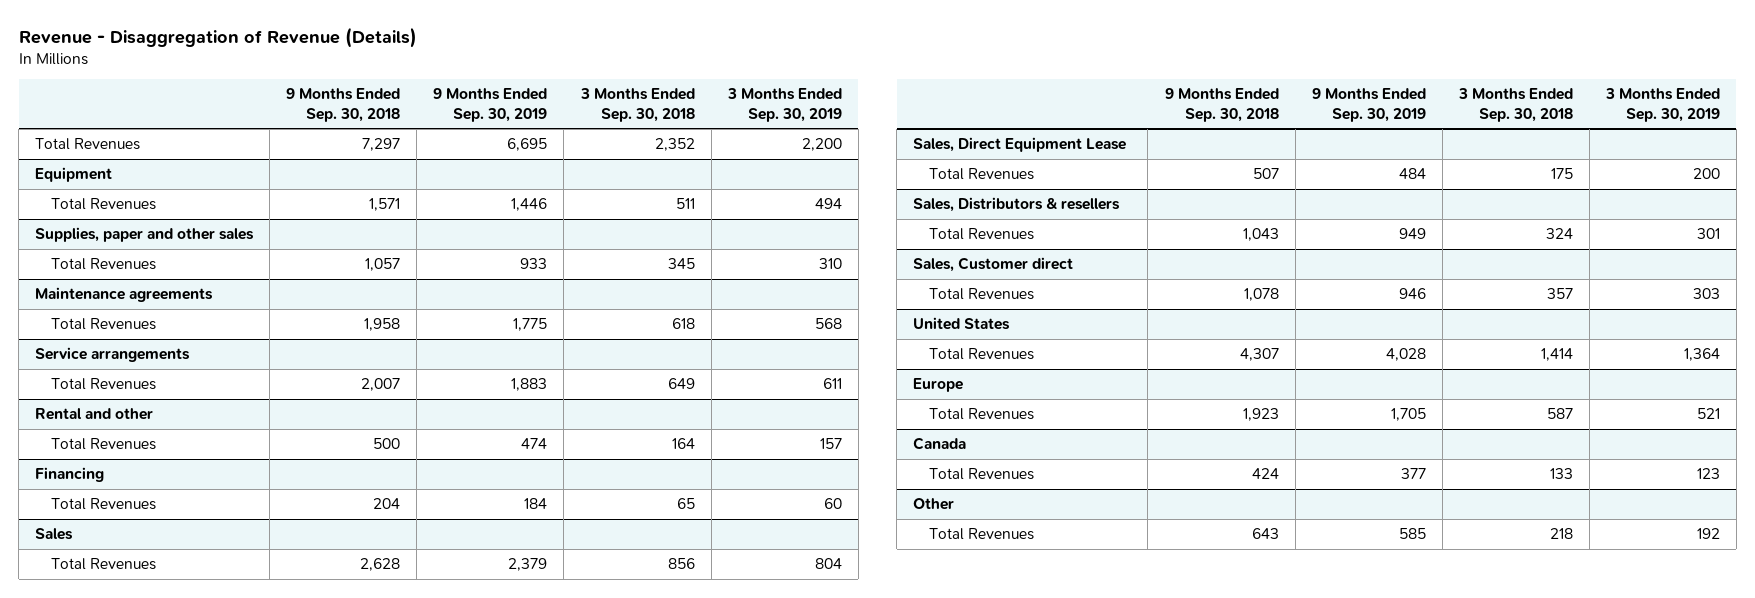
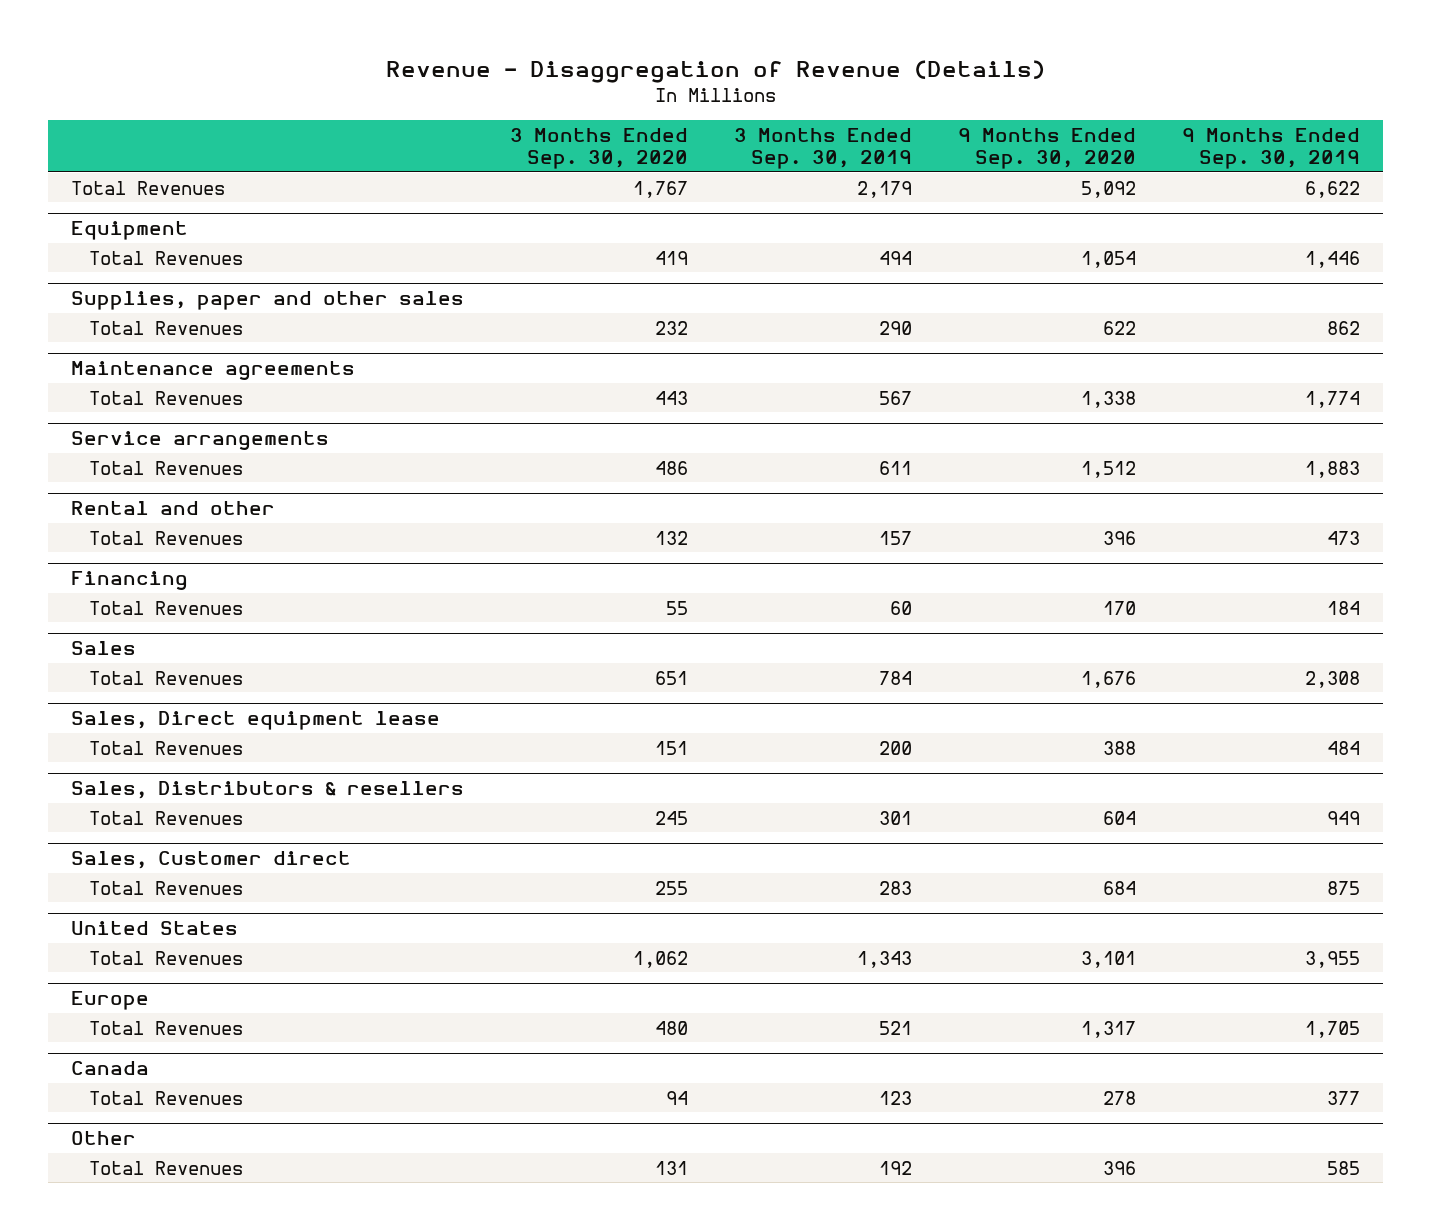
- | 9 Months Ended Sep. 30, 2018 | 9 Months Ended Sep. 30, 2019 | 3 Months Ended Sep. 30, 2018 | 3 Months Ended Sep. 30, 2019
+ | 3 Months Ended Sep. 30, 2020 | 3 Months Ended Sep. 30, 2019 | 9 Months Ended Sep. 30, 2020 | 9 Months Ended Sep. 30, 2019
- Total Revenues | 7,297 | 6,695 | 2,352 | 2,200
+ Total Revenues | 1,767 | 2,179 | 5,092 | 6,622
@ Supplies, paper and other sales
- Total Revenues | 1,057 | 933 | 345 | 310
+ Total Revenues | 232 | 290 | 622 | 862
@ Maintenance agreements
- Total Revenues | 1,958 | 1,775 | 618 | 568
+ Total Revenues | 443 | 567 | 1,338 | 1,774
@ Rental and other
- Total Revenues | 500 | 474 | 164 | 157
+ Total Revenues | 132 | 157 | 396 | 473
@ Sales
- Total Revenues | 2,628 | 2,379 | 856 | 804
- Sales, Direct Equipment Lease
@ Sales
+ Total Revenues | 651 | 784 | 1,676 | 2,308
+ Sales, Direct equipment lease
@ Sales, Customer direct
- Total Revenues | 1,078 | 946 | 357 | 303
+ Total Revenues | 255 | 283 | 684 | 875
@ United States
- Total Revenues | 4,307 | 4,028 | 1,414 | 1,364
+ Total Revenues | 1,062 | 1,343 | 3,101 | 3,955

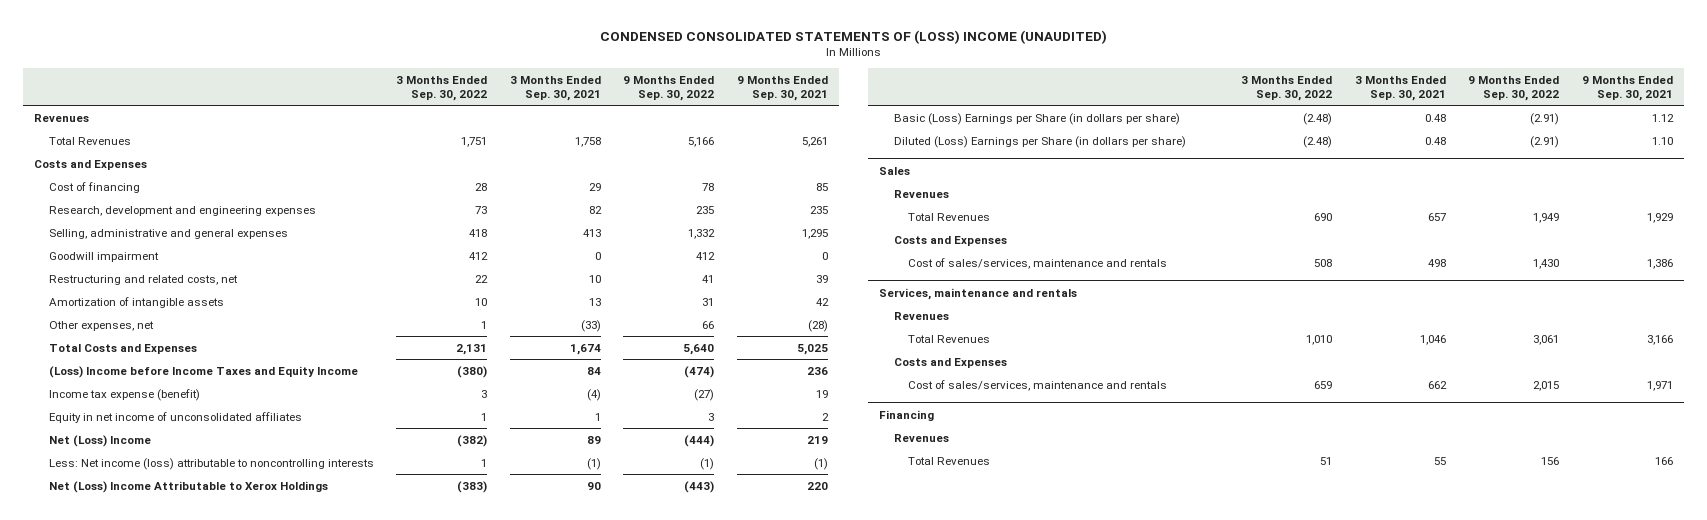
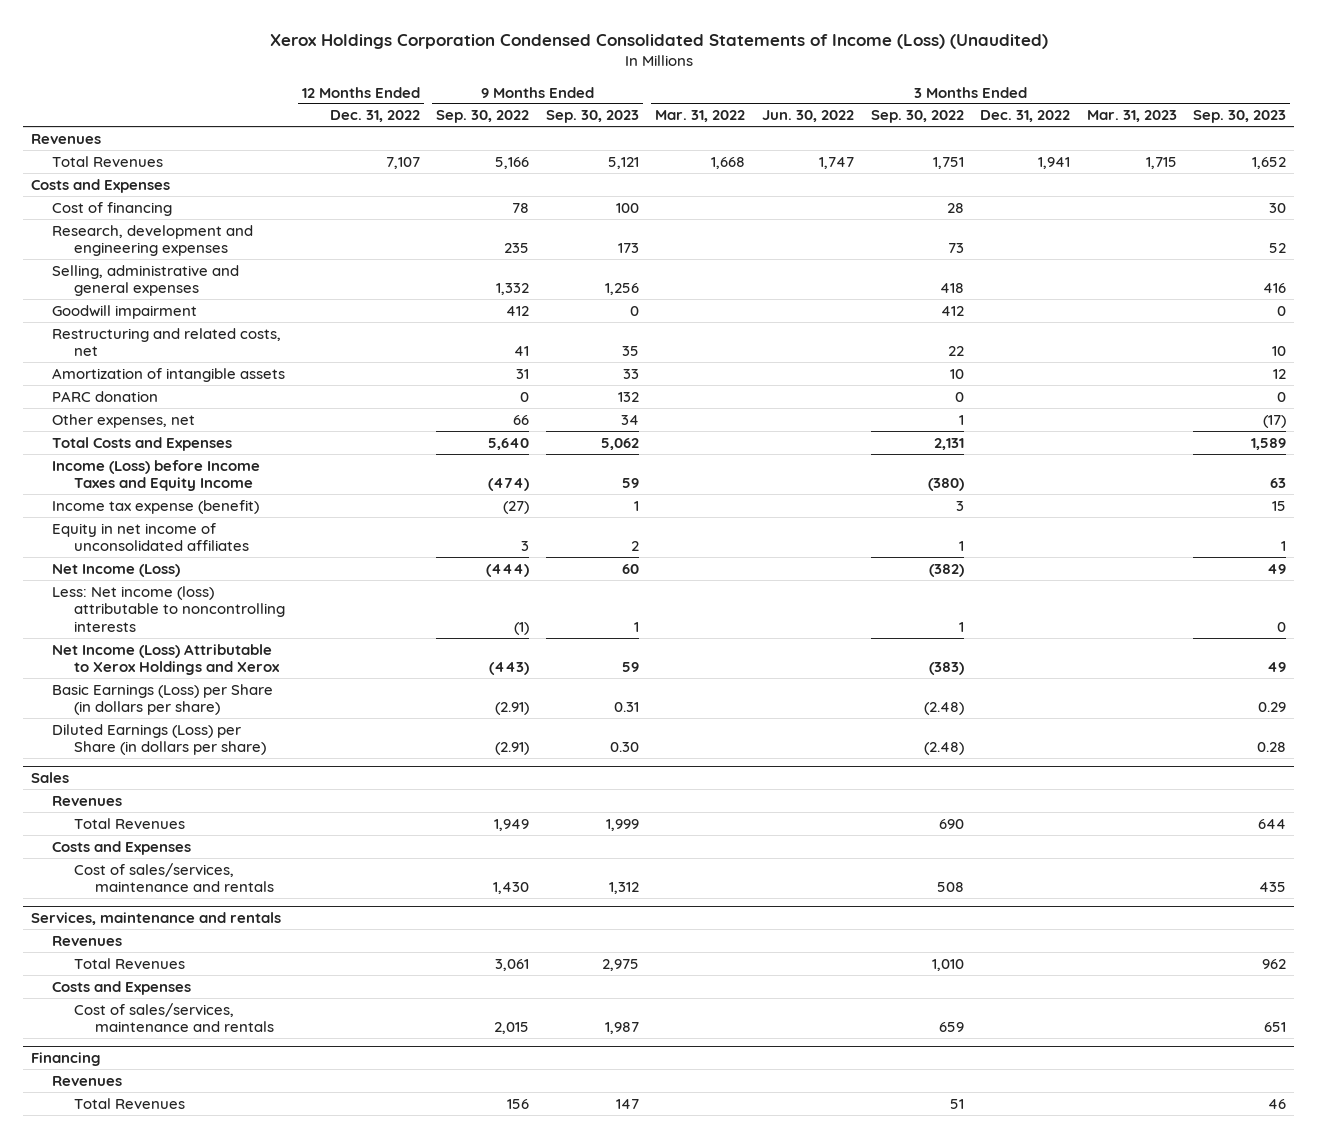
- CONDENSED CONSOLIDATED STATEMENTS OF (LOSS) INCOME (UNAUDITED)
+ Xerox Holdings Corporation Condensed Consolidated Statements of Income (Loss) (Unaudited)
- | 3 Months Ended Sep. 30, 2022 | 3 Months Ended Sep. 30, 2021 | 9 Months Ended Sep. 30, 2022 | 9 Months Ended Sep. 30, 2021
+ | 12 Months Ended Dec. 31, 2022 | 9 Months Ended Sep. 30, 2022 | 9 Months Ended Sep. 30, 2023 | 3 Months Ended Mar. 31, 2022 | 3 Months Ended Jun. 30, 2022 | 3 Months Ended Sep. 30, 2022 | 3 Months Ended Dec. 31, 2022 | 3 Months Ended Mar. 31, 2023 | 3 Months Ended Sep. 30, 2023
+ PARC donation | | 0 | 132 | | | 0 | | | 0
- (Loss) Income before Income Taxes and Equity Income | (380) | 84 | (474) | 236
+ Income (Loss) before Income Taxes and Equity Income | | (474) | 59 | | | (380) | | | 63
- Net (Loss) Income | (382) | 89 | (444) | 219
+ Net Income (Loss) | | (444) | 60 | | | (382) | | | 49
- Net (Loss) Income Attributable to Xerox Holdings | (383) | 90 | (443) | 220
- Basic (Loss) Earnings per Share (in dollars per share) | (2.48) | 0.48 | (2.91) | 1.12
- Diluted (Loss) Earnings per Share (in dollars per share) | (2.48) | 0.48 | (2.91) | 1.10
+ Net Income (Loss) Attributable to Xerox Holdings and Xerox | | (443) | 59 | | | (383) | | | 49
+ Basic Earnings (Loss) per Share (in dollars per share) | | (2.91) | 0.31 | | | (2.48) | | | 0.29
+ Diluted Earnings (Loss) per Share (in dollars per share) | | (2.91) | 0.30 | | | (2.48) | | | 0.28

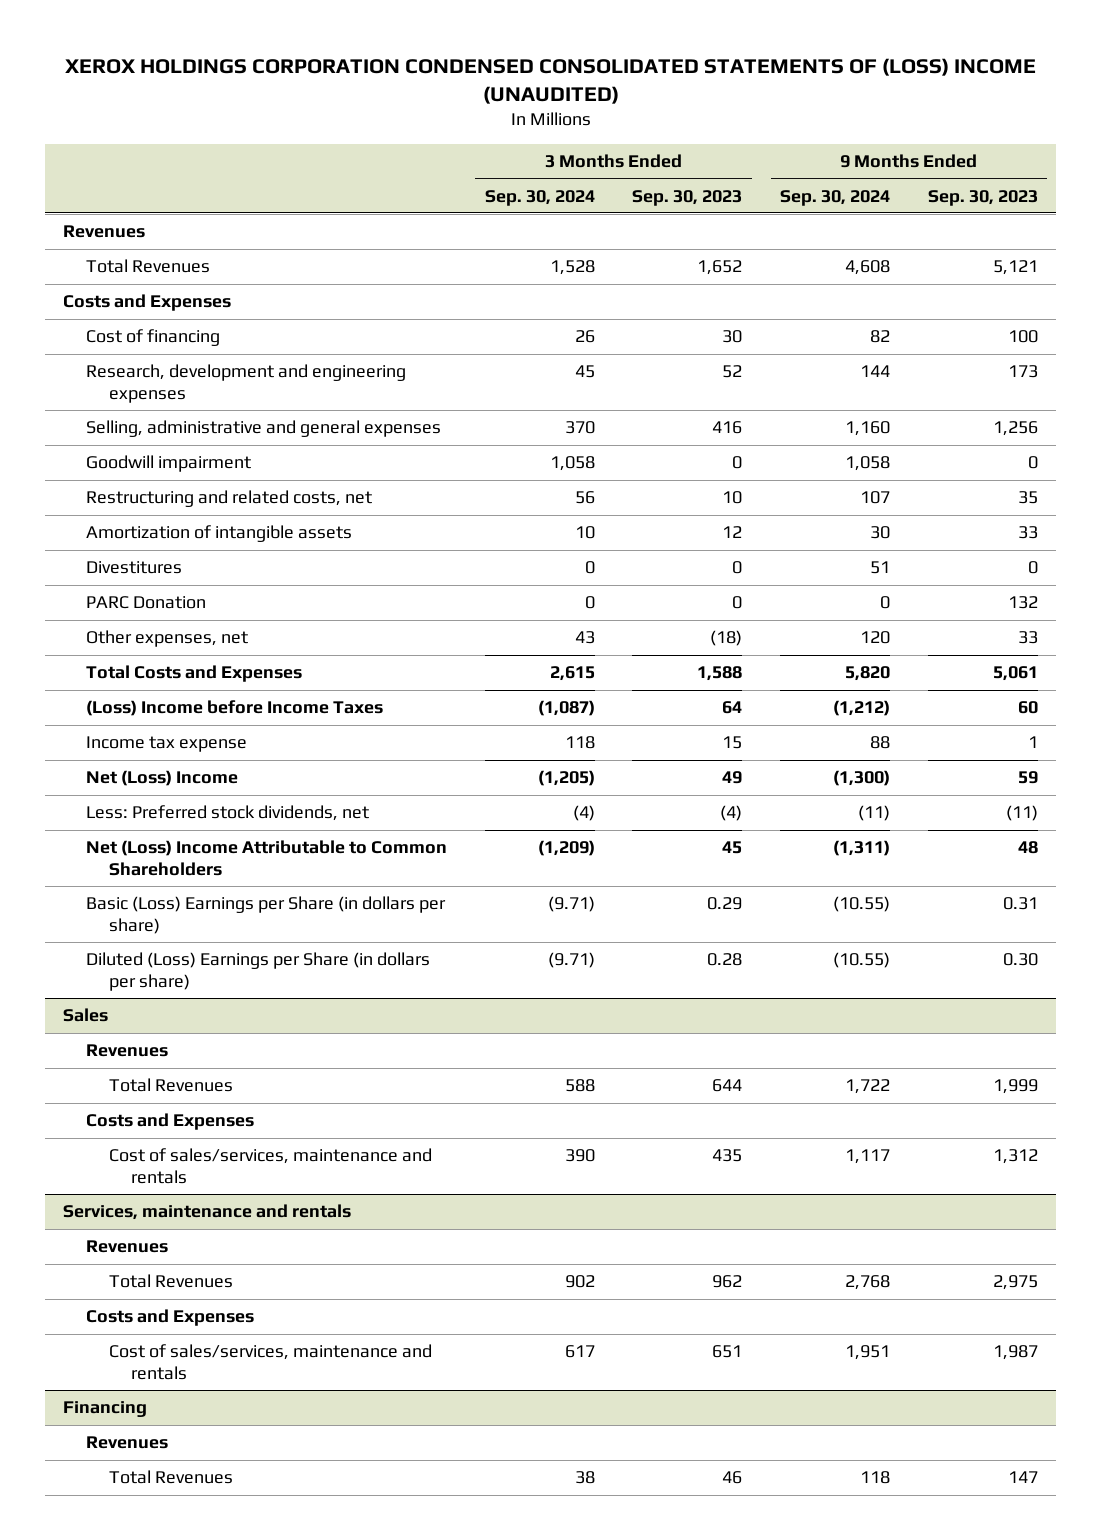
- Xerox Holdings Corporation Condensed Consolidated Statements of Income (Loss) (Unaudited)
+ XEROX HOLDINGS CORPORATION CONDENSED CONSOLIDATED STATEMENTS OF (LOSS) INCOME (UNAUDITED)
- | 12 Months Ended Dec. 31, 2022 | 9 Months Ended Sep. 30, 2022 | 9 Months Ended Sep. 30, 2023 | 3 Months Ended Mar. 31, 2022 | 3 Months Ended Jun. 30, 2022 | 3 Months Ended Sep. 30, 2022 | 3 Months Ended Dec. 31, 2022 | 3 Months Ended Mar. 31, 2023 | 3 Months Ended Sep. 30, 2023
+ | 3 Months Ended Sep. 30, 2024 | 3 Months Ended Sep. 30, 2023 | 9 Months Ended Sep. 30, 2024 | 9 Months Ended Sep. 30, 2023
- PARC donation | | 0 | 132 | | | 0 | | | 0
- Other expenses, net | | 66 | 34 | | | 1 | | | (17)
- Total Costs and Expenses | | 5,640 | 5,062 | | | 2,131 | | | 1,589
- Income (Loss) before Income Taxes and Equity Income | | (474) | 59 | | | (380) | | | 63
- Income tax expense (benefit) | | (27) | 1 | | | 3 | | | 15
- Equity in net income of unconsolidated affiliates | | 3 | 2 | | | 1 | | | 1
- Net Income (Loss) | | (444) | 60 | | | (382) | | | 49
- Less: Net income (loss) attributable to noncontrolling interests | | (1) | 1 | | | 1 | | | 0
- Net Income (Loss) Attributable to Xerox Holdings and Xerox | | (443) | 59 | | | (383) | | | 49
- Basic Earnings (Loss) per Share (in dollars per share) | | (2.91) | 0.31 | | | (2.48) | | | 0.29
- Diluted Earnings (Loss) per Share (in dollars per share) | | (2.91) | 0.30 | | | (2.48) | | | 0.28
+ Divestitures | 0 | 0 | 51 | 0
+ PARC Donation | 0 | 0 | 0 | 132
+ Other expenses, net | 43 | (18) | 120 | 33
+ Total Costs and Expenses | 2,615 | 1,588 | 5,820 | 5,061
+ (Loss) Income before Income Taxes | (1,087) | 64 | (1,212) | 60
+ Income tax expense | 118 | 15 | 88 | 1
+ Net (Loss) Income | (1,205) | 49 | (1,300) | 59
+ Less: Preferred stock dividends, net | (4) | (4) | (11) | (11)
+ Net (Loss) Income Attributable to Common Shareholders | (1,209) | 45 | (1,311) | 48
+ Basic (Loss) Earnings per Share (in dollars per share) | (9.71) | 0.29 | (10.55) | 0.31
+ Diluted (Loss) Earnings per Share (in dollars per share) | (9.71) | 0.28 | (10.55) | 0.30

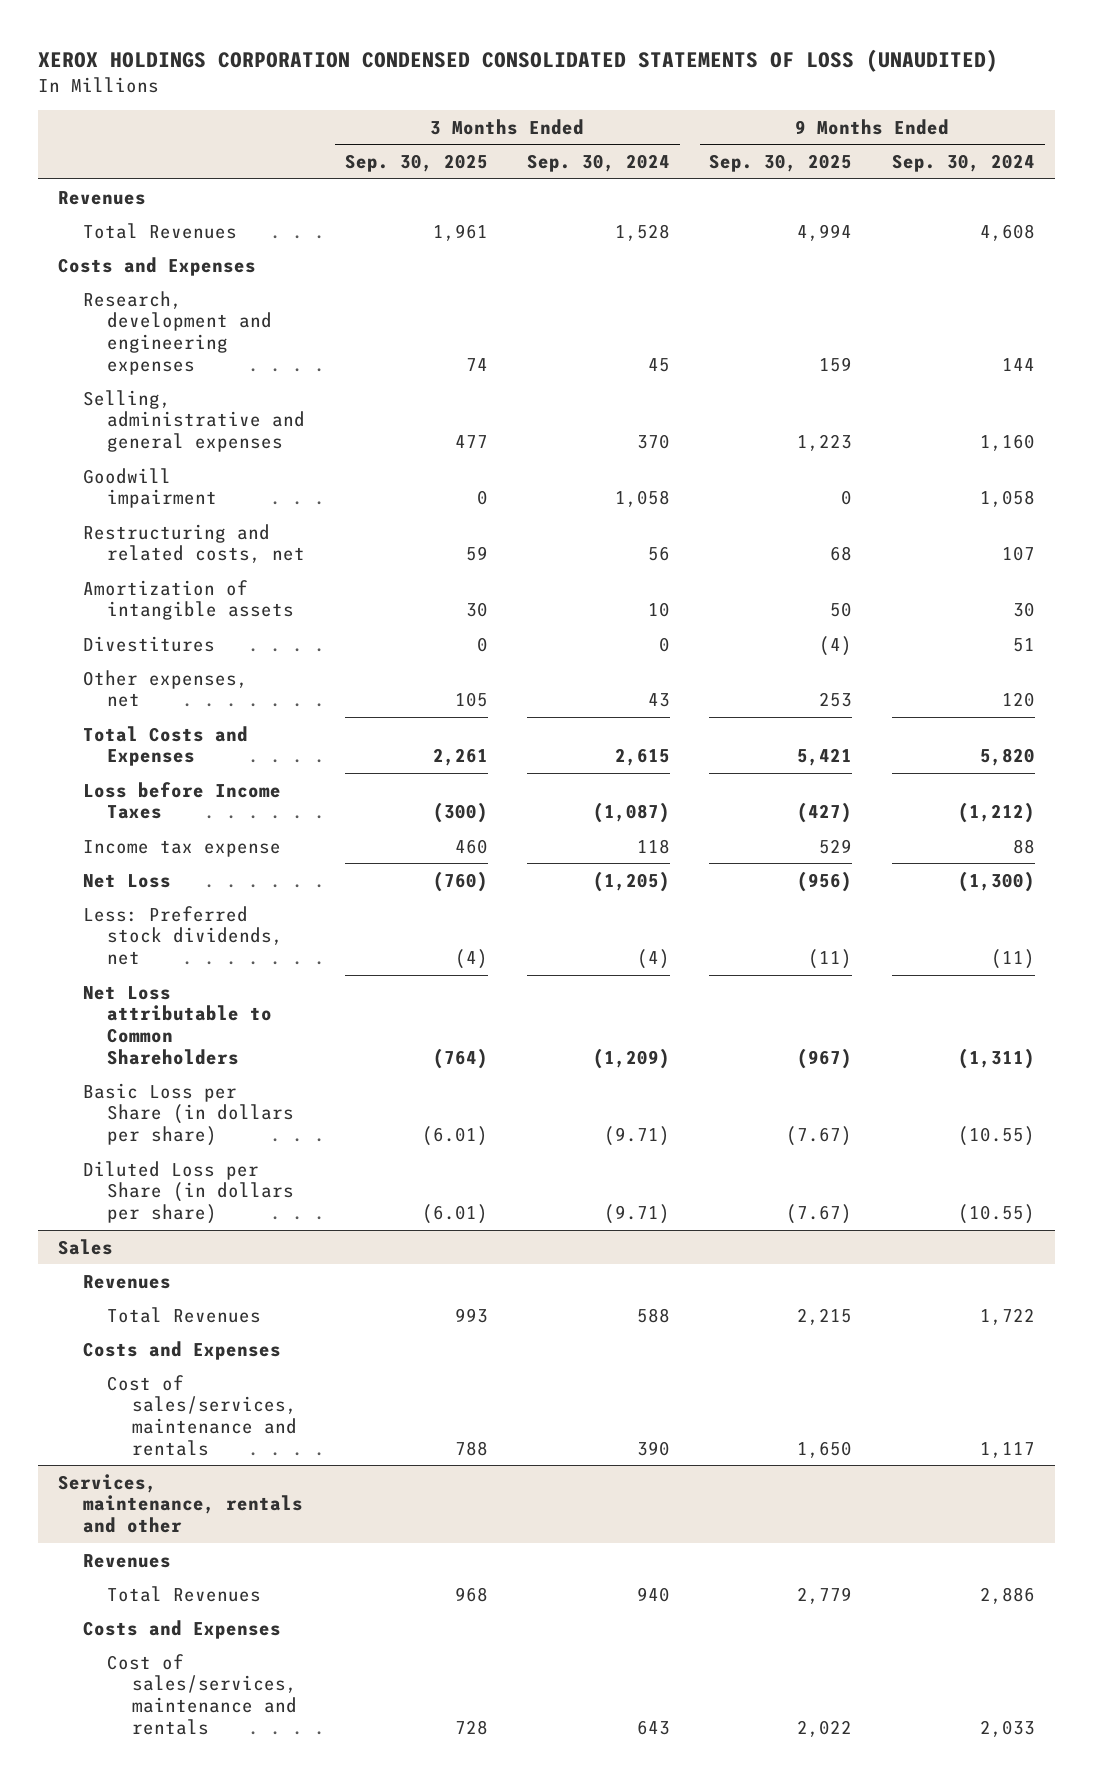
- XEROX HOLDINGS CORPORATION CONDENSED CONSOLIDATED STATEMENTS OF (LOSS) INCOME (UNAUDITED)
+ XEROX HOLDINGS CORPORATION CONDENSED CONSOLIDATED STATEMENTS OF LOSS (UNAUDITED)
- | 3 Months Ended Sep. 30, 2024 | 3 Months Ended Sep. 30, 2023 | 9 Months Ended Sep. 30, 2024 | 9 Months Ended Sep. 30, 2023
+ | 3 Months Ended Sep. 30, 2025 | 3 Months Ended Sep. 30, 2024 | 9 Months Ended Sep. 30, 2025 | 9 Months Ended Sep. 30, 2024
- Cost of financing | 26 | 30 | 82 | 100
- PARC Donation | 0 | 0 | 0 | 132
- (Loss) Income before Income Taxes | (1,087) | 64 | (1,212) | 60
+ Loss before Income Taxes | (300) | (1,087) | (427) | (1,212)
- Net (Loss) Income | (1,205) | 49 | (1,300) | 59
+ Net Loss | (760) | (1,205) | (956) | (1,300)
- Net (Loss) Income Attributable to Common Shareholders | (1,209) | 45 | (1,311) | 48
- Basic (Loss) Earnings per Share (in dollars per share) | (9.71) | 0.29 | (10.55) | 0.31
- Diluted (Loss) Earnings per Share (in dollars per share) | (9.71) | 0.28 | (10.55) | 0.30
+ Net Loss attributable to Common Shareholders | (764) | (1,209) | (967) | (1,311)
+ Basic Loss per Share (in dollars per share) | (6.01) | (9.71) | (7.67) | (10.55)
+ Diluted Loss per Share (in dollars per share) | (6.01) | (9.71) | (7.67) | (10.55)
- Services, maintenance and rentals
+ Services, maintenance, rentals and other
- Total Revenues | 902 | 962 | 2,768 | 2,975
+ Total Revenues | 968 | 940 | 2,779 | 2,886
- Cost of sales/services, maintenance and rentals | 617 | 651 | 1,951 | 1,987
- Financing
- Revenues
- Total Revenues | 38 | 46 | 118 | 147
+ Cost of sales/services, maintenance and rentals | 728 | 643 | 2,022 | 2,033

